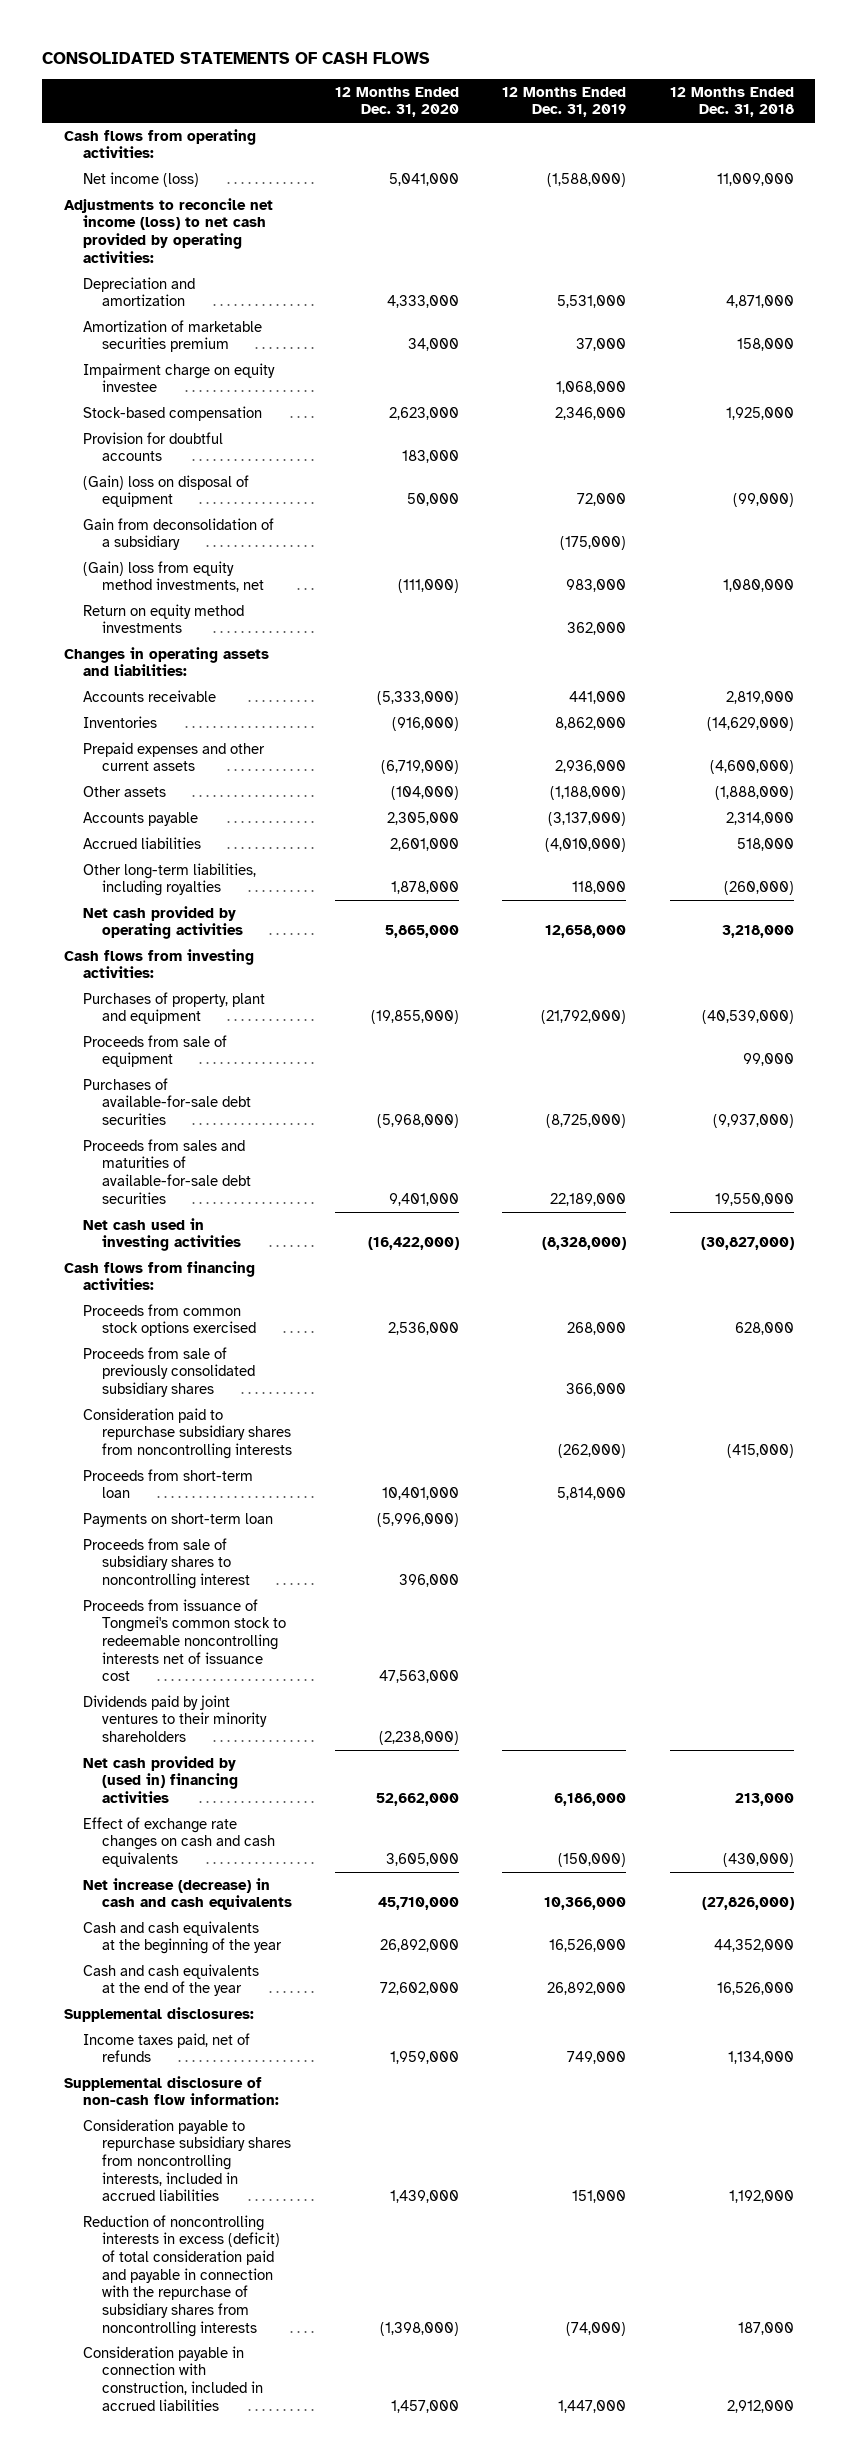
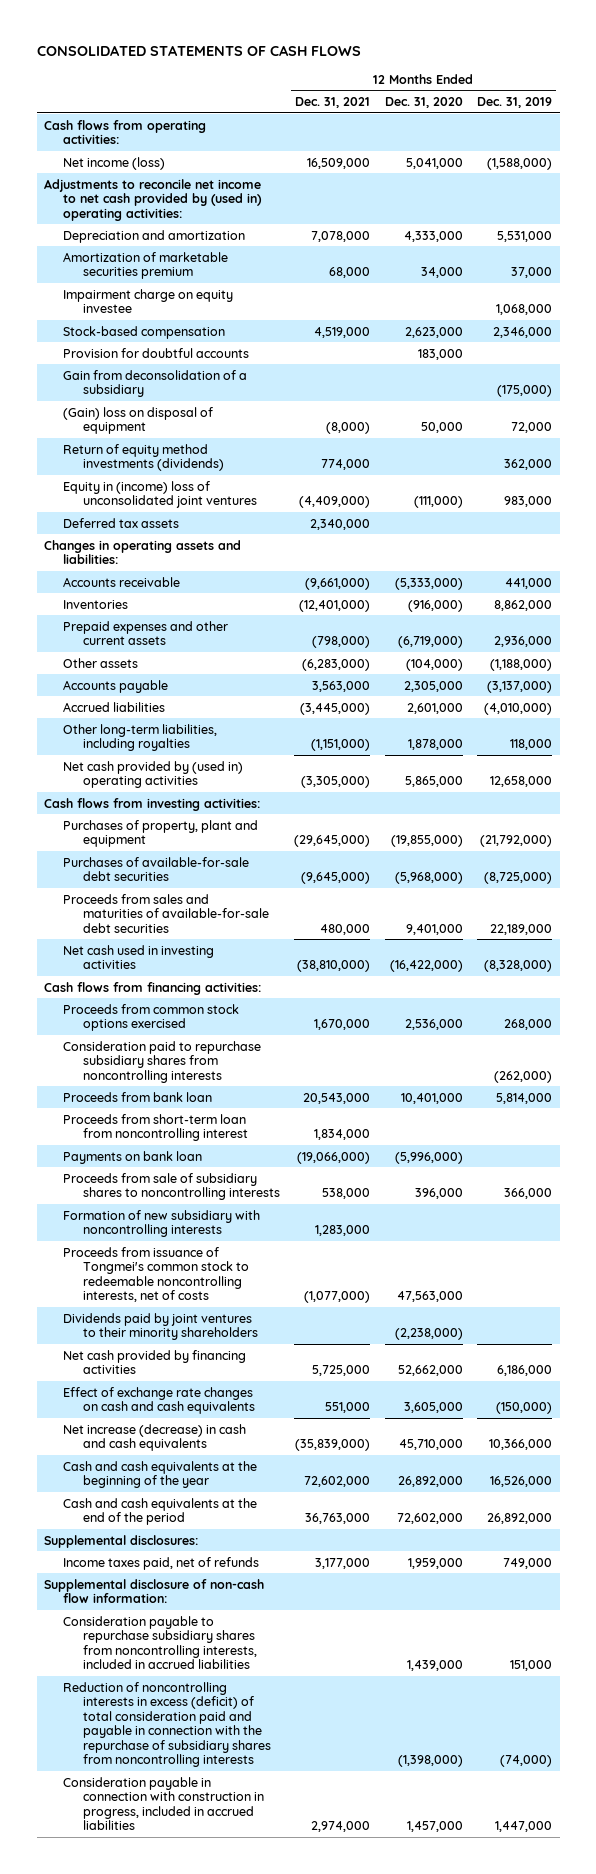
- | 12 Months Ended Dec. 31, 2020 | 12 Months Ended Dec. 31, 2019 | 12 Months Ended Dec. 31, 2018
+ | 12 Months Ended Dec. 31, 2021 | 12 Months Ended Dec. 31, 2020 | 12 Months Ended Dec. 31, 2019
- Adjustments to reconcile net income (loss) to net cash provided by operating activities:
+ Adjustments to reconcile net income to net cash provided by (used in) operating activities:
- (Gain) loss from equity method investments, net | (111,000) | 983,000 | 1,080,000
- Return on equity method investments | | 362,000 |
moved down: (Gain) loss on disposal of equipment | (8,000) | 50,000 | 72,000
+ Return of equity method investments (dividends) | 774,000 | | 362,000
+ Equity in (income) loss of unconsolidated joint ventures | (4,409,000) | (111,000) | 983,000
+ Deferred tax assets | 2,340,000 | |
- Net cash provided by operating activities | 5,865,000 | 12,658,000 | 3,218,000
+ Net cash provided by (used in) operating activities | (3,305,000) | 5,865,000 | 12,658,000
- Proceeds from sale of equipment | | | 99,000
- Proceeds from sale of previously consolidated subsidiary shares | | 366,000 |
- Proceeds from short-term loan | 10,401,000 | 5,814,000 |
- Payments on short-term loan | (5,996,000) | |
- Proceeds from sale of subsidiary shares to noncontrolling interest | 396,000 | |
- Proceeds from issuance of Tongmei's common stock to redeemable noncontrolling interests net of issuance cost | 47,563,000 | |
+ Proceeds from bank loan | 20,543,000 | 10,401,000 | 5,814,000
+ Proceeds from short-term loan from noncontrolling interest | 1,834,000 | |
+ Payments on bank loan | (19,066,000) | (5,996,000) |
+ Proceeds from sale of subsidiary shares to noncontrolling interests | 538,000 | 396,000 | 366,000
+ Formation of new subsidiary with noncontrolling interests | 1,283,000 | |
+ Proceeds from issuance of Tongmei's common stock to redeemable noncontrolling interests, net of costs | (1,077,000) | 47,563,000 |
- Net cash provided by (used in) financing activities | 52,662,000 | 6,186,000 | 213,000
+ Net cash provided by financing activities | 5,725,000 | 52,662,000 | 6,186,000
- Cash and cash equivalents at the end of the year | 72,602,000 | 26,892,000 | 16,526,000
+ Cash and cash equivalents at the end of the period | 36,763,000 | 72,602,000 | 26,892,000
- Consideration payable in connection with construction, included in accrued liabilities | 1,457,000 | 1,447,000 | 2,912,000
+ Consideration payable in connection with construction in progress, included in accrued liabilities | 2,974,000 | 1,457,000 | 1,447,000

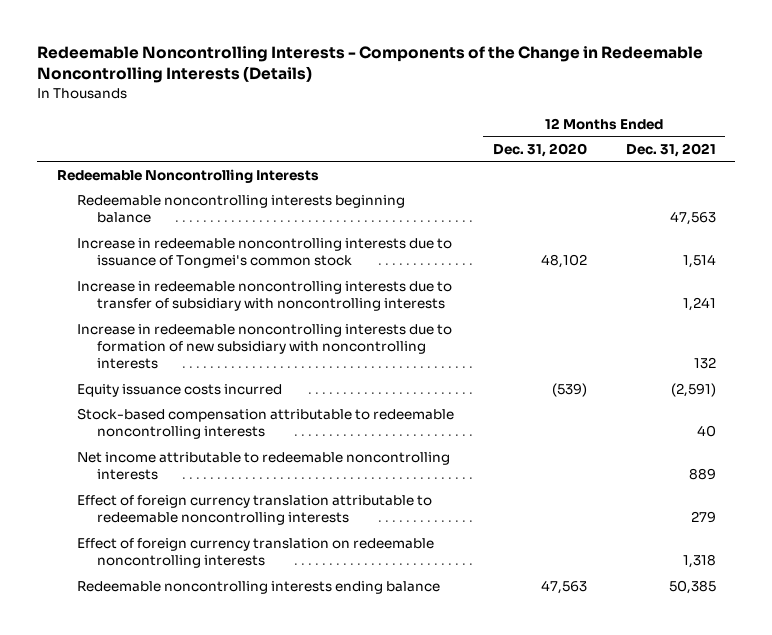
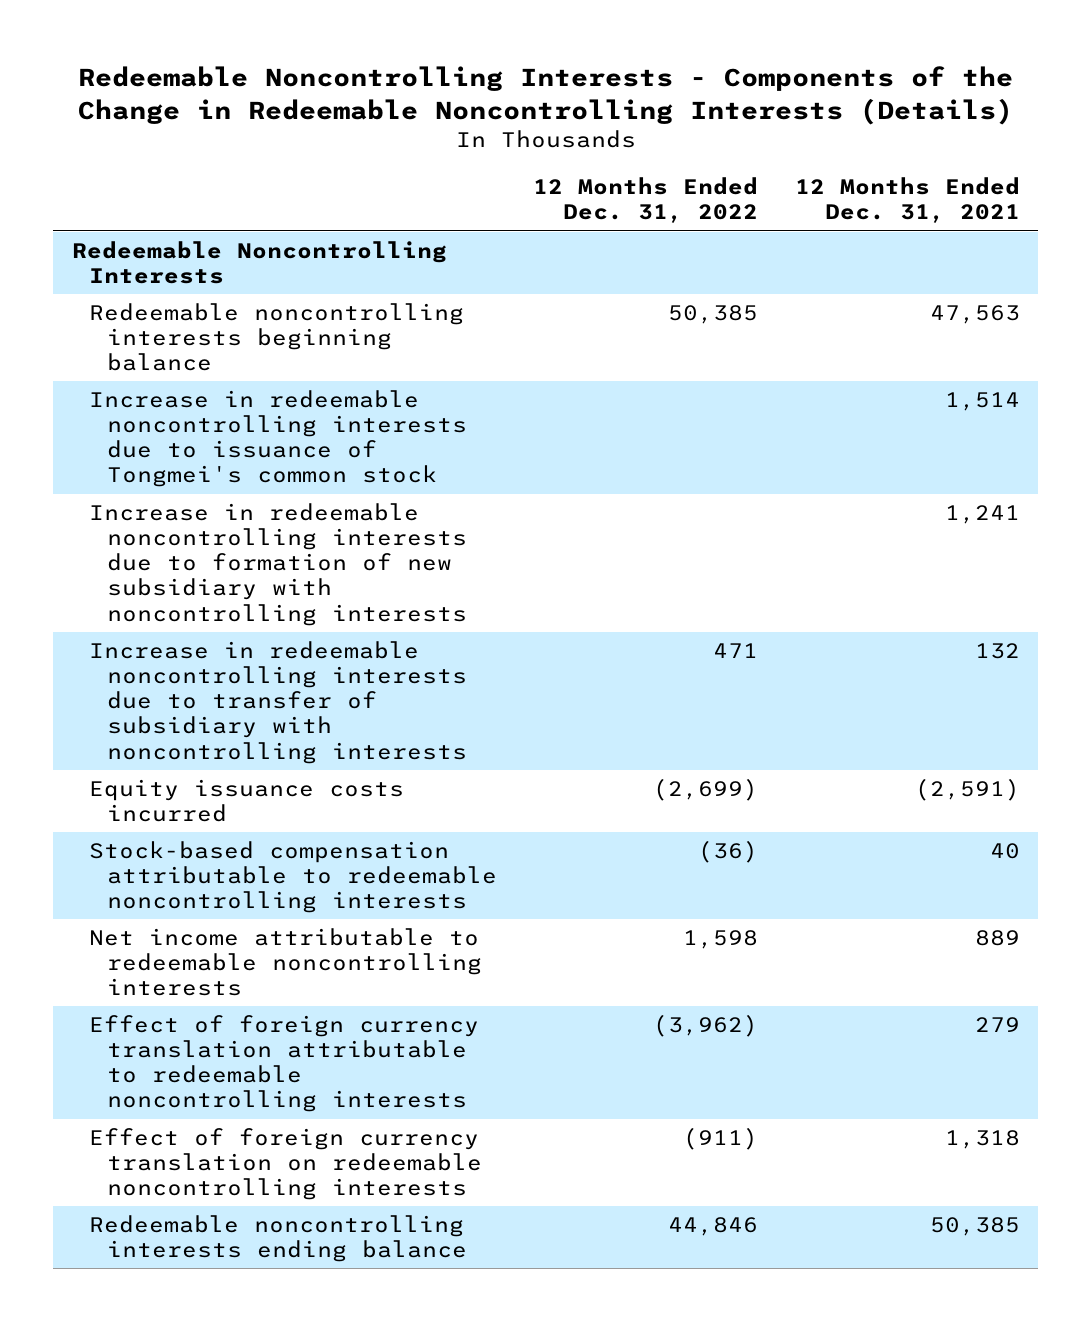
- | 12 Months Ended Dec. 31, 2020 | 12 Months Ended Dec. 31, 2021
+ | 12 Months Ended Dec. 31, 2022 | 12 Months Ended Dec. 31, 2021
- Increase in redeemable noncontrolling interests due to transfer of subsidiary with noncontrolling interests | | 1,241
- Increase in redeemable noncontrolling interests due to formation of new subsidiary with noncontrolling interests | | 132
+ Increase in redeemable noncontrolling interests due to formation of new subsidiary with noncontrolling interests | | 1,241
+ Increase in redeemable noncontrolling interests due to transfer of subsidiary with noncontrolling interests | 471 | 132

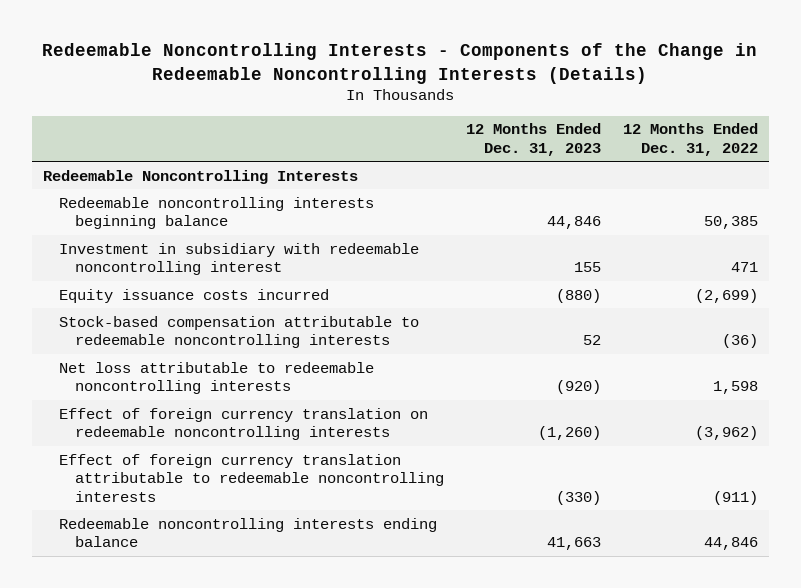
- | 12 Months Ended Dec. 31, 2022 | 12 Months Ended Dec. 31, 2021
+ | 12 Months Ended Dec. 31, 2023 | 12 Months Ended Dec. 31, 2022
- Increase in redeemable noncontrolling interests due to issuance of Tongmei's common stock | | 1,514
- Increase in redeemable noncontrolling interests due to formation of new subsidiary with noncontrolling interests | | 1,241
- Increase in redeemable noncontrolling interests due to transfer of subsidiary with noncontrolling interests | 471 | 132
+ Investment in subsidiary with redeemable noncontrolling interest | 155 | 471
- Net income attributable to redeemable noncontrolling interests | 1,598 | 889
- Effect of foreign currency translation attributable to redeemable noncontrolling interests | (3,962) | 279
- Effect of foreign currency translation on redeemable noncontrolling interests | (911) | 1,318
+ Net loss attributable to redeemable noncontrolling interests | (920) | 1,598
+ Effect of foreign currency translation on redeemable noncontrolling interests | (1,260) | (3,962)
+ Effect of foreign currency translation attributable to redeemable noncontrolling interests | (330) | (911)

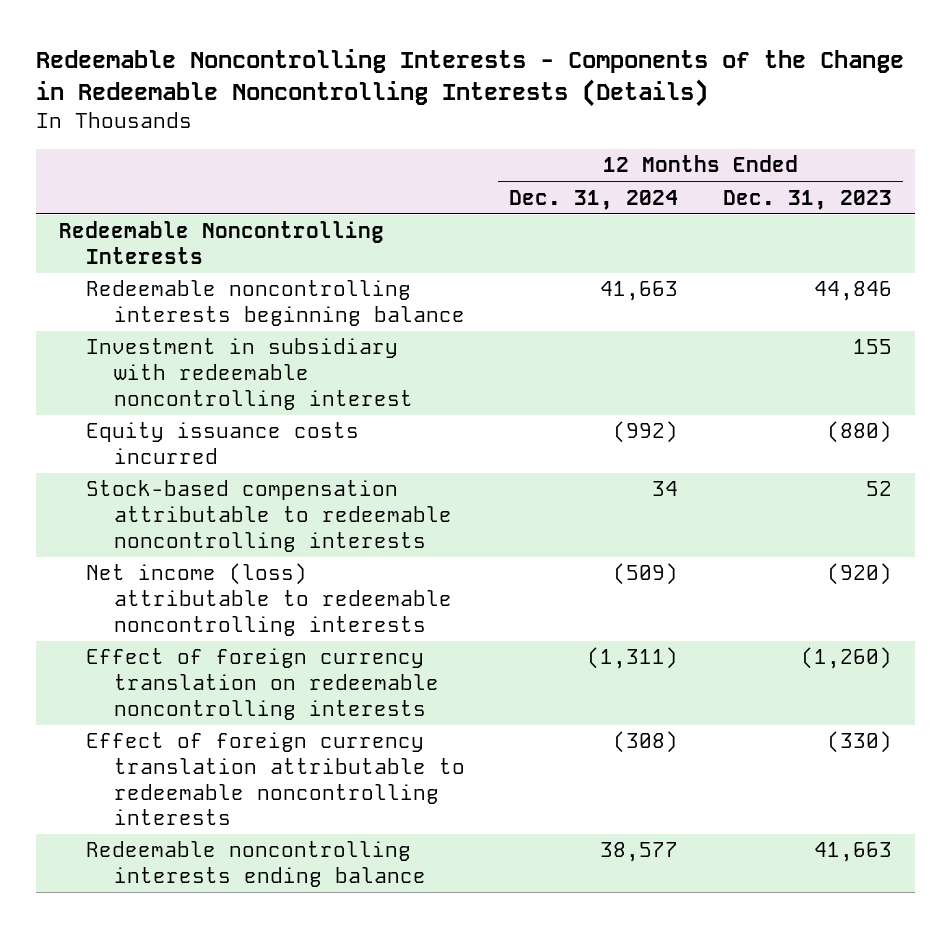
- | 12 Months Ended Dec. 31, 2023 | 12 Months Ended Dec. 31, 2022
+ | 12 Months Ended Dec. 31, 2024 | 12 Months Ended Dec. 31, 2023
- Net loss attributable to redeemable noncontrolling interests | (920) | 1,598
+ Net income (loss) attributable to redeemable noncontrolling interests | (509) | (920)

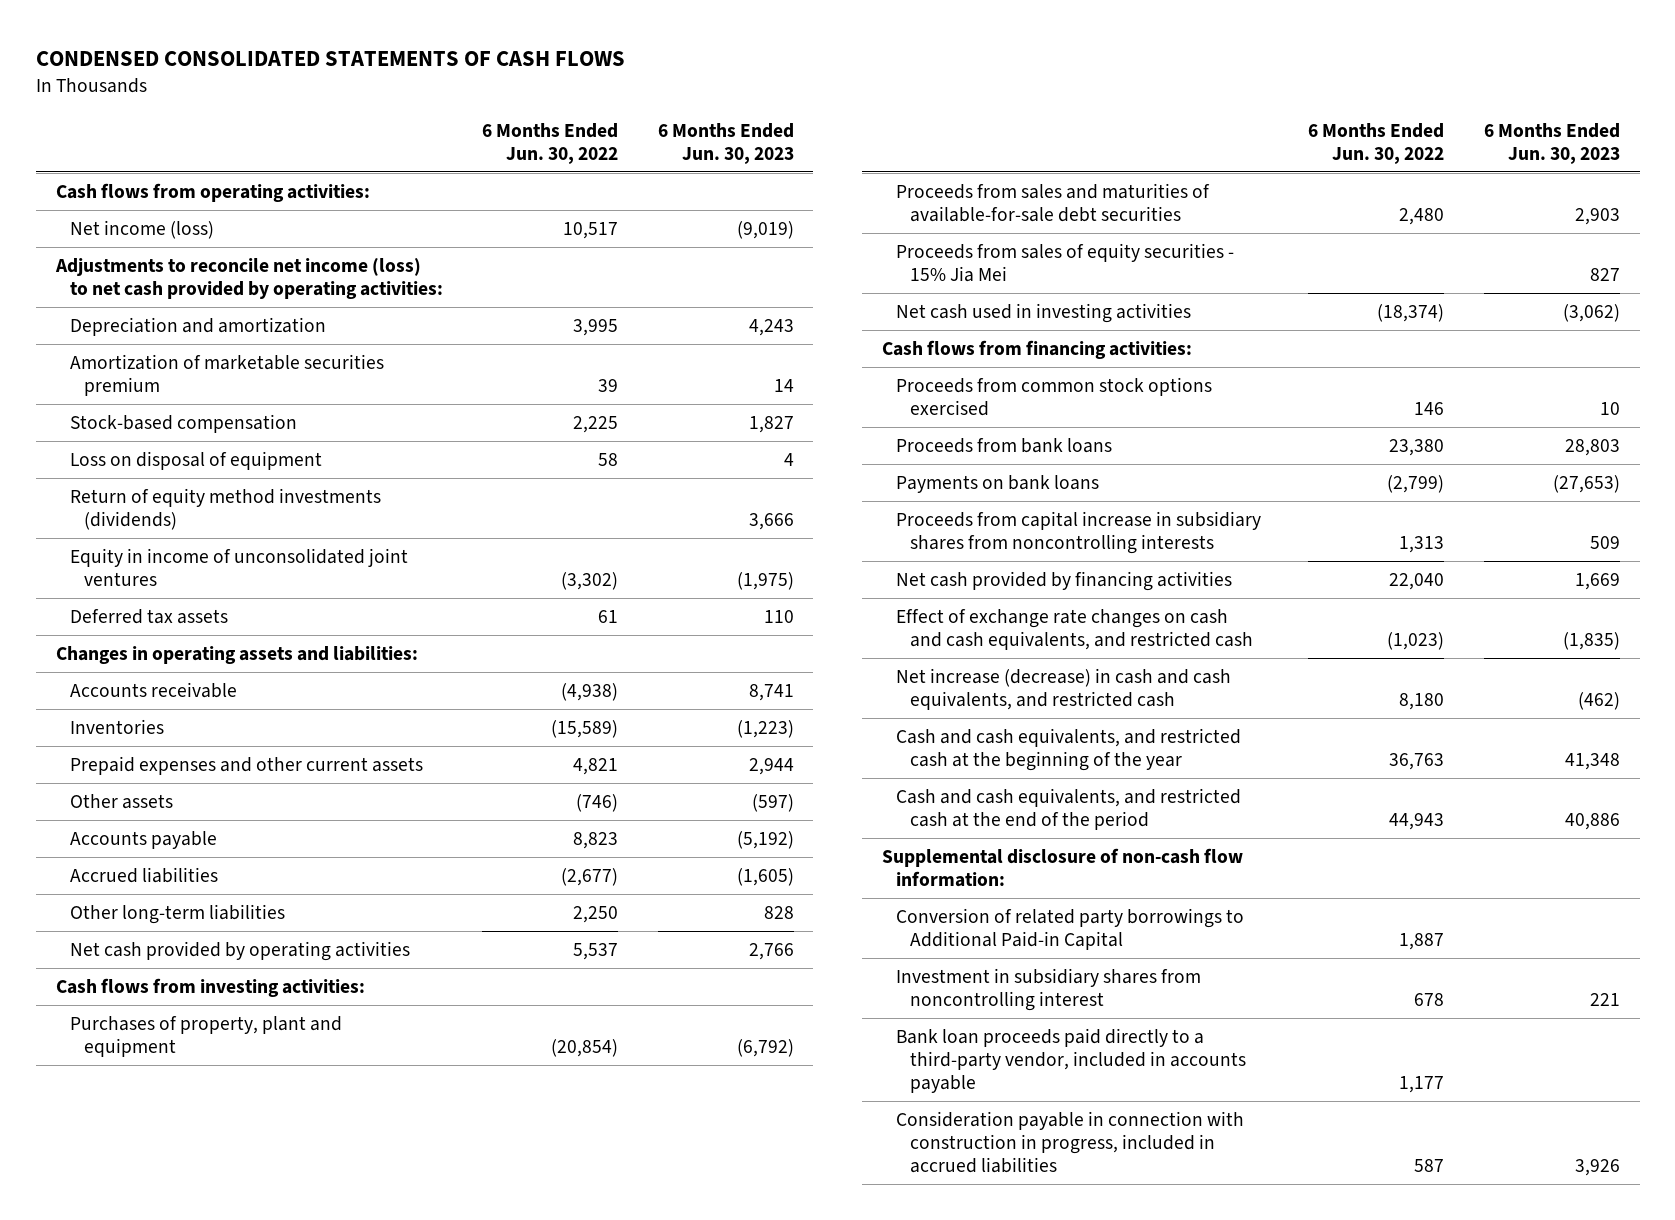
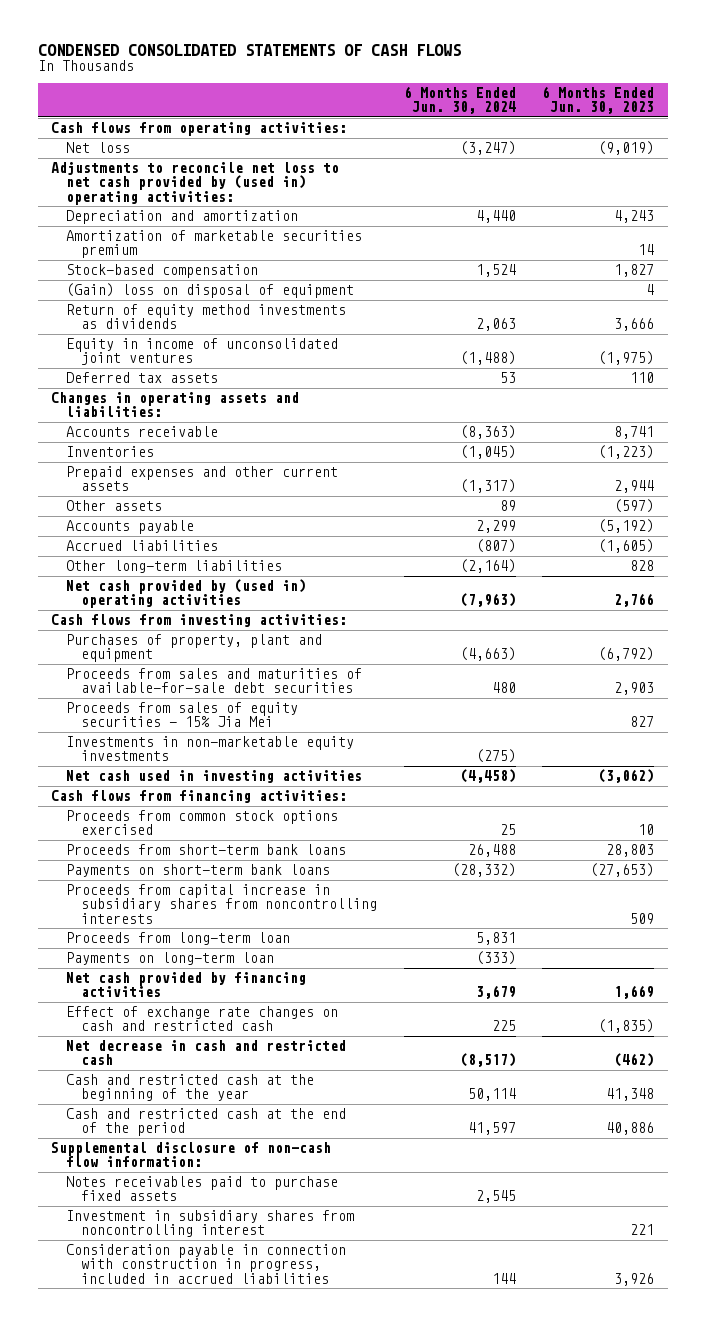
- | 6 Months Ended Jun. 30, 2022 | 6 Months Ended Jun. 30, 2023
+ | 6 Months Ended Jun. 30, 2024 | 6 Months Ended Jun. 30, 2023
- Net income (loss) | 10,517 | (9,019)
- Adjustments to reconcile net income (loss) to net cash provided by operating activities:
+ Net loss | (3,247) | (9,019)
+ Adjustments to reconcile net loss to net cash provided by (used in) operating activities:
- Loss on disposal of equipment | 58 | 4
- Return of equity method investments (dividends) | | 3,666
+ (Gain) loss on disposal of equipment | | 4
+ Return of equity method investments as dividends | 2,063 | 3,666
- Net cash provided by operating activities | 5,537 | 2,766
+ Net cash provided by (used in) operating activities | (7,963) | 2,766
+ Investments in non-marketable equity investments | (275) |
- Proceeds from bank loans | 23,380 | 28,803
- Payments on bank loans | (2,799) | (27,653)
+ Proceeds from short-term bank loans | 26,488 | 28,803
+ Payments on short-term bank loans | (28,332) | (27,653)
+ Proceeds from long-term loan | 5,831 |
+ Payments on long-term loan | (333) |
- Effect of exchange rate changes on cash and cash equivalents, and restricted cash | (1,023) | (1,835)
- Net increase (decrease) in cash and cash equivalents, and restricted cash | 8,180 | (462)
- Cash and cash equivalents, and restricted cash at the beginning of the year | 36,763 | 41,348
- Cash and cash equivalents, and restricted cash at the end of the period | 44,943 | 40,886
+ Effect of exchange rate changes on cash and restricted cash | 225 | (1,835)
+ Net decrease in cash and restricted cash | (8,517) | (462)
+ Cash and restricted cash at the beginning of the year | 50,114 | 41,348
+ Cash and restricted cash at the end of the period | 41,597 | 40,886
- Conversion of related party borrowings to Additional Paid-in Capital | 1,887 |
+ Notes receivables paid to purchase fixed assets | 2,545 |
- Bank loan proceeds paid directly to a third-party vendor, included in accounts payable | 1,177 |

